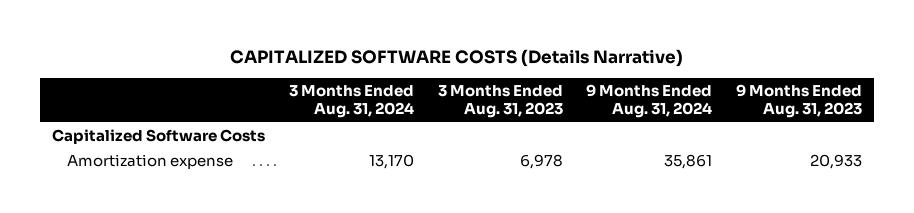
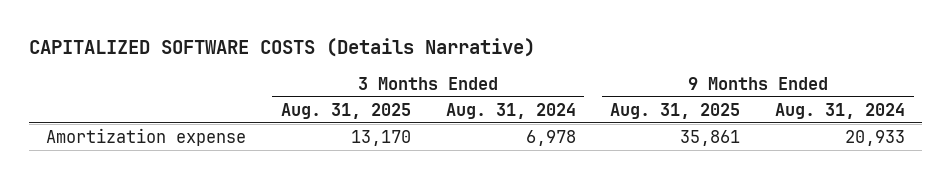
- | 3 Months Ended Aug. 31, 2024 | 3 Months Ended Aug. 31, 2023 | 9 Months Ended Aug. 31, 2024 | 9 Months Ended Aug. 31, 2023
+ | 3 Months Ended Aug. 31, 2025 | 3 Months Ended Aug. 31, 2024 | 9 Months Ended Aug. 31, 2025 | 9 Months Ended Aug. 31, 2024
- Capitalized Software Costs
- Amortization expense | 13,170 | 6,978 | 35,861 | 20,933
+ Amortization expense | 13,170 | 6,978 | 35,861 | 20,933

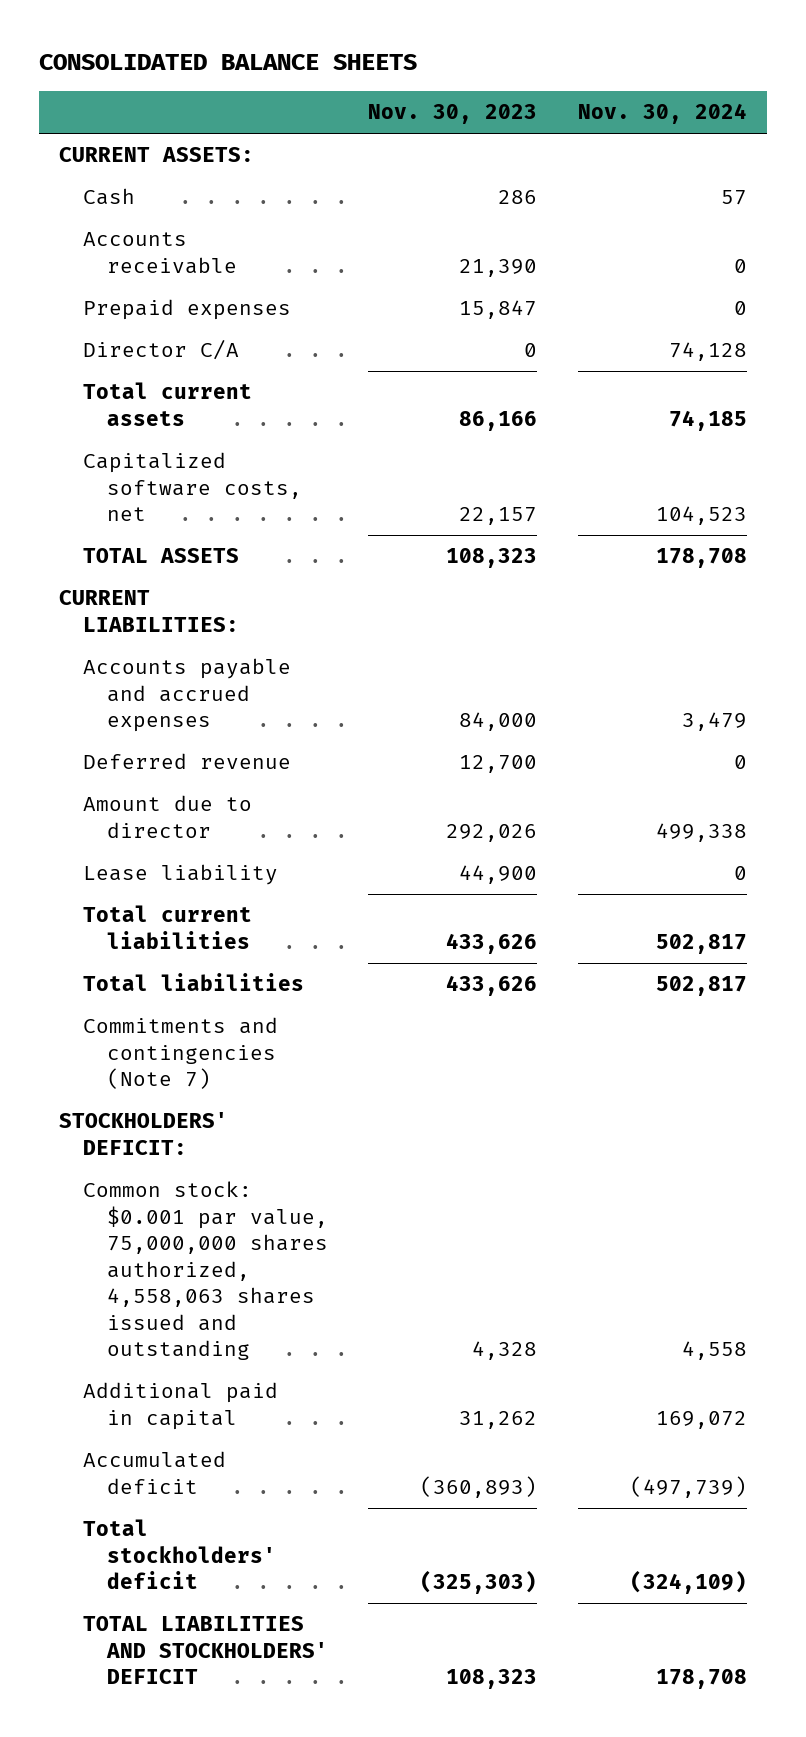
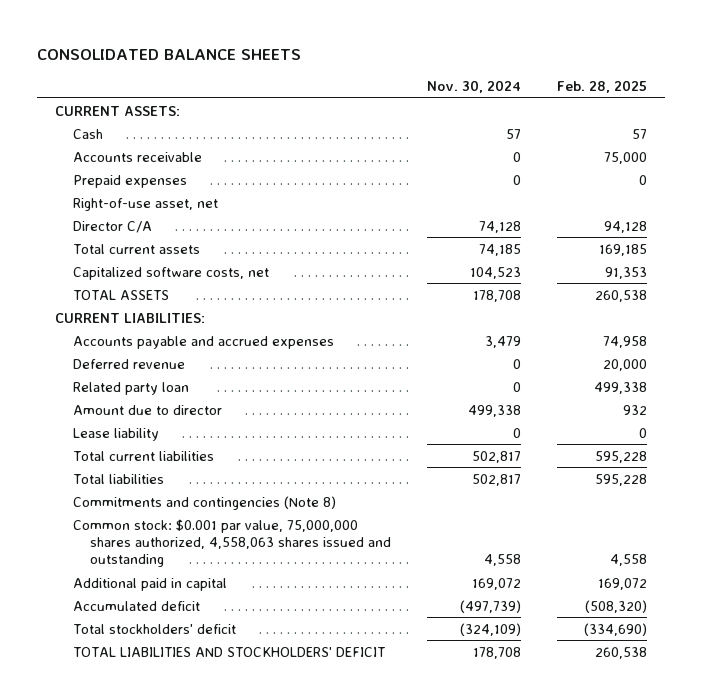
- | Nov. 30, 2023 | Nov. 30, 2024
+ | Nov. 30, 2024 | Feb. 28, 2025
+ Right-of-use asset, net
+ Related party loan | 0 | 499,338
- Commitments and contingencies (Note 7)
- STOCKHOLDERS' DEFICIT:
+ Commitments and contingencies (Note 8)

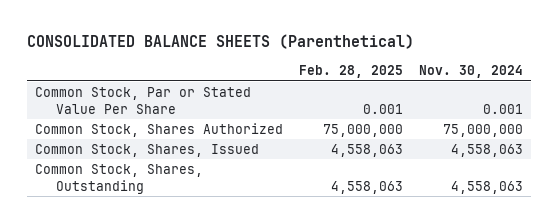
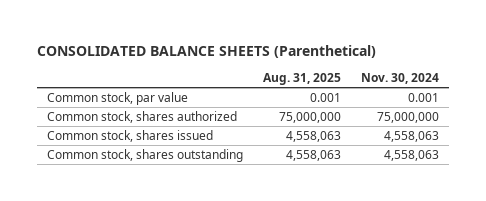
- | Feb. 28, 2025 | Nov. 30, 2024
+ | Aug. 31, 2025 | Nov. 30, 2024
- Common Stock, Par or Stated Value Per Share | 0.001 | 0.001
- Common Stock, Shares Authorized | 75,000,000 | 75,000,000
- Common Stock, Shares, Issued | 4,558,063 | 4,558,063
- Common Stock, Shares, Outstanding | 4,558,063 | 4,558,063
+ Common stock, par value | 0.001 | 0.001
+ Common stock, shares authorized | 75,000,000 | 75,000,000
+ Common stock, shares issued | 4,558,063 | 4,558,063
+ Common stock, shares outstanding | 4,558,063 | 4,558,063

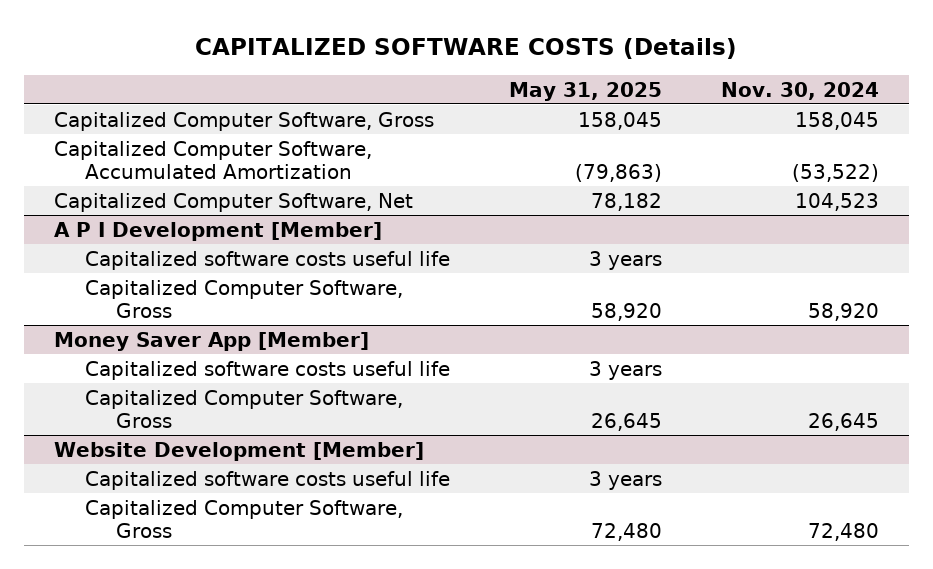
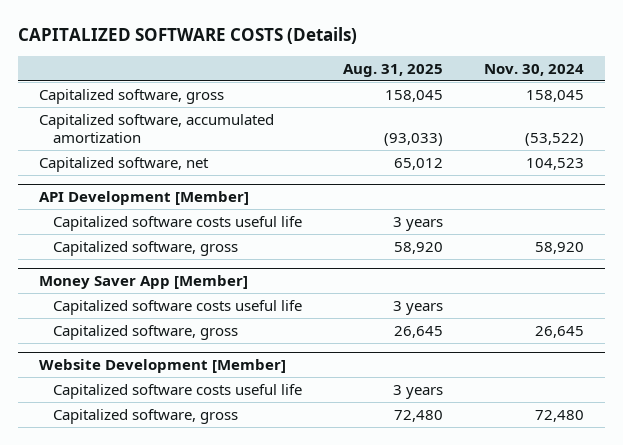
- | May 31, 2025 | Nov. 30, 2024
+ | Aug. 31, 2025 | Nov. 30, 2024
- Capitalized Computer Software, Gross | 158,045 | 158,045
- Capitalized Computer Software, Accumulated Amortization | (79,863) | (53,522)
- Capitalized Computer Software, Net | 78,182 | 104,523
- A P I Development [Member]
+ Capitalized software, gross | 158,045 | 158,045
+ Capitalized software, accumulated amortization | (93,033) | (53,522)
+ Capitalized software, net | 65,012 | 104,523
+ API Development [Member]
- Capitalized Computer Software, Gross | 58,920 | 58,920
+ Capitalized software, gross | 58,920 | 58,920
@ Money Saver App [Member]
- Capitalized Computer Software, Gross | 26,645 | 26,645
+ Capitalized software, gross | 26,645 | 26,645
@ Website Development [Member]
- Capitalized Computer Software, Gross | 72,480 | 72,480
+ Capitalized software, gross | 72,480 | 72,480

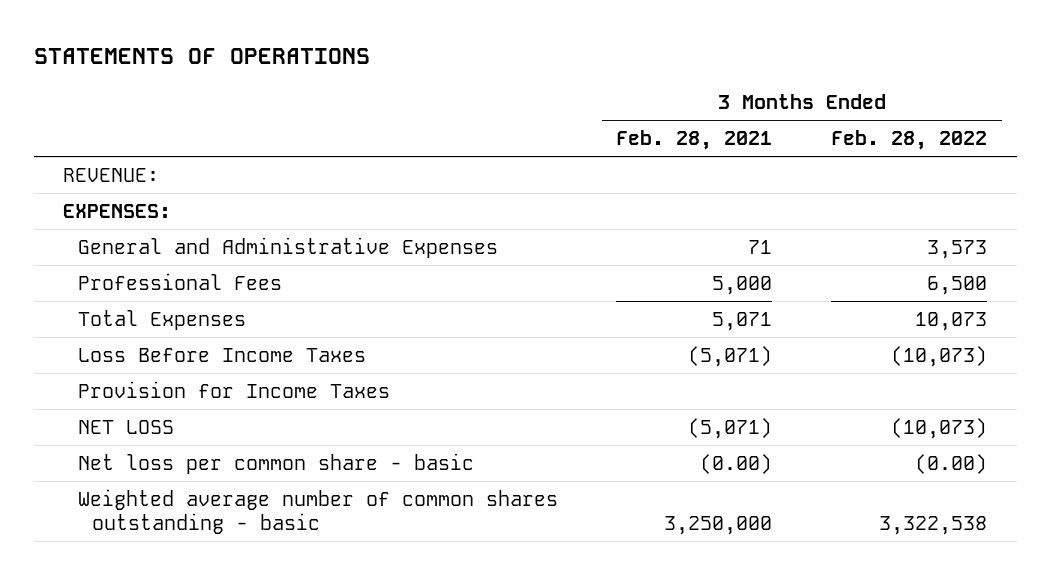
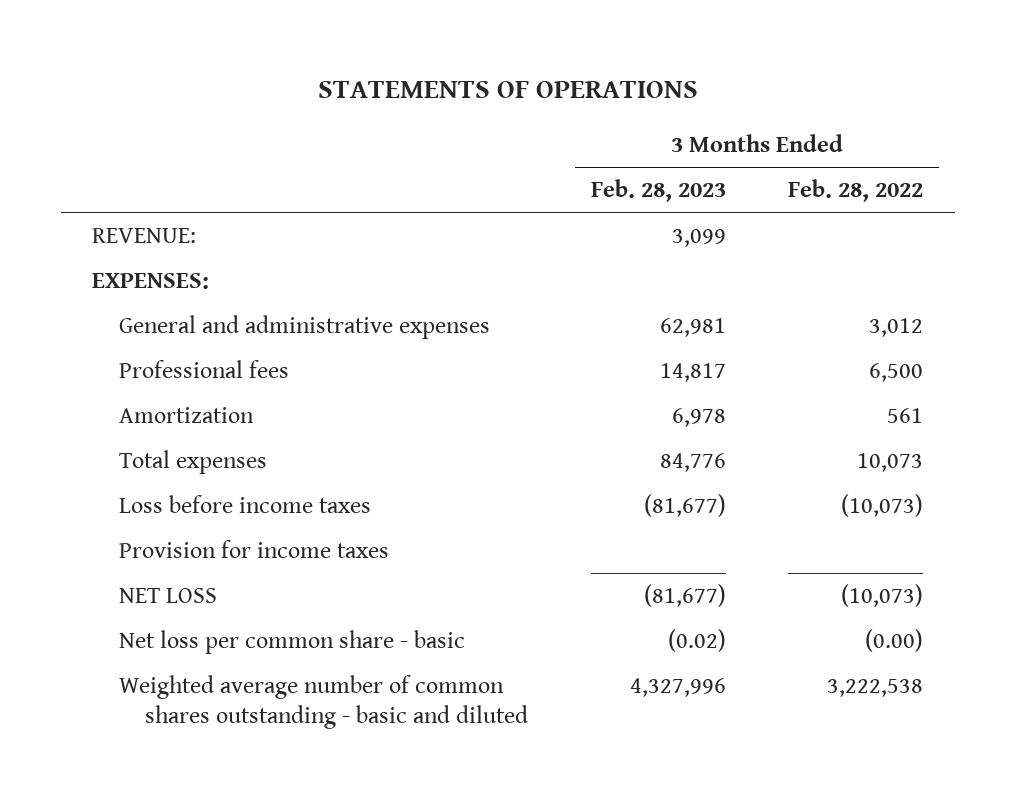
- | 3 Months Ended Feb. 28, 2021 | 3 Months Ended Feb. 28, 2022
+ | 3 Months Ended Feb. 28, 2023 | 3 Months Ended Feb. 28, 2022
- General and Administrative Expenses | 71 | 3,573
- Professional Fees | 5,000 | 6,500
- Total Expenses | 5,071 | 10,073
- Loss Before Income Taxes | (5,071) | (10,073)
- Provision for Income Taxes
+ General and administrative expenses | 62,981 | 3,012
+ Professional fees | 14,817 | 6,500
+ Amortization | 6,978 | 561
+ Total expenses | 84,776 | 10,073
+ Loss before income taxes | (81,677) | (10,073)
+ Provision for income taxes
- Weighted average number of common shares outstanding - basic | 3,250,000 | 3,322,538
+ Weighted average number of common shares outstanding - basic and diluted | 4,327,996 | 3,222,538

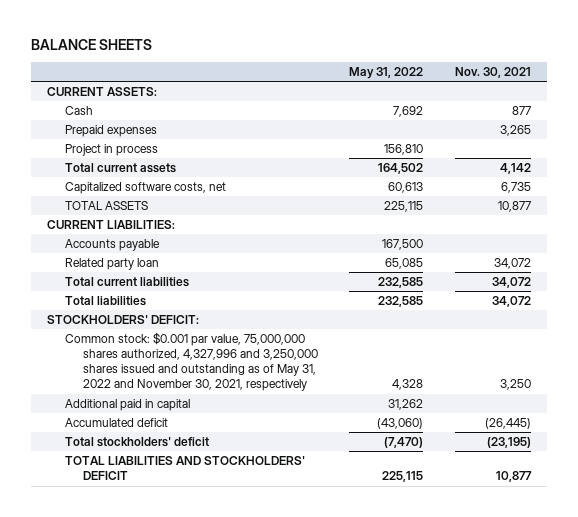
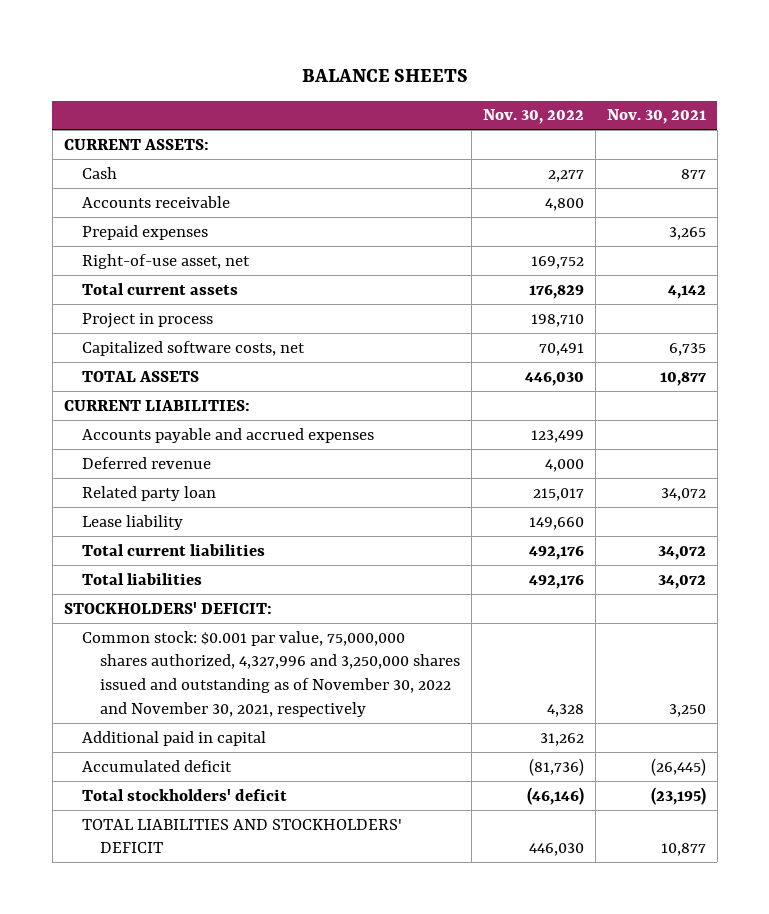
- | May 31, 2022 | Nov. 30, 2021
+ | Nov. 30, 2022 | Nov. 30, 2021
+ Accounts receivable | 4,800 |
+ Right-of-use asset, net | 169,752 |
moved down: Project in process | 198,710 |
- Accounts payable | 167,500 |
+ Accounts payable and accrued expenses | 123,499 |
+ Deferred revenue | 4,000 |
+ Lease liability | 149,660 |
- Common stock: $0.001 par value, 75,000,000 shares authorized, 4,327,996 and 3,250,000 shares issued and outstanding as of May 31, 2022 and November 30, 2021, respectively | 4,328 | 3,250
+ Common stock: $0.001 par value, 75,000,000 shares authorized, 4,327,996 and 3,250,000 shares issued and outstanding as of November 30, 2022 and November 30, 2021, respectively | 4,328 | 3,250

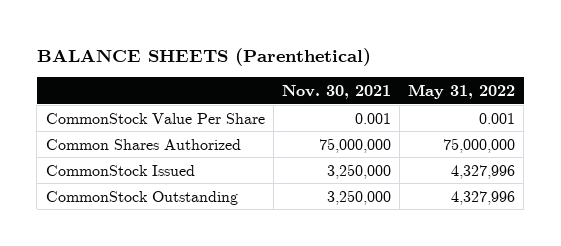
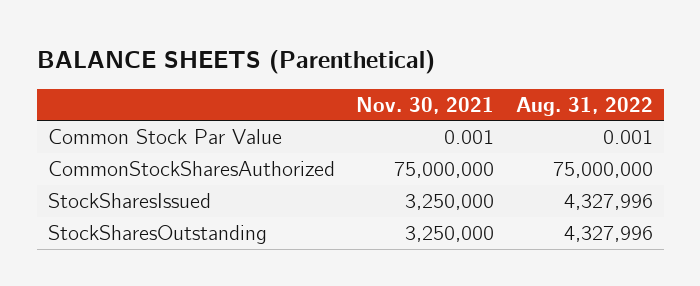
- | Nov. 30, 2021 | May 31, 2022
+ | Nov. 30, 2021 | Aug. 31, 2022
- CommonStock Value Per Share | 0.001 | 0.001
- Common Shares Authorized | 75,000,000 | 75,000,000
- CommonStock Issued | 3,250,000 | 4,327,996
- CommonStock Outstanding | 3,250,000 | 4,327,996
+ Common Stock Par Value | 0.001 | 0.001
+ CommonStockSharesAuthorized | 75,000,000 | 75,000,000
+ StockSharesIssued | 3,250,000 | 4,327,996
+ StockSharesOutstanding | 3,250,000 | 4,327,996

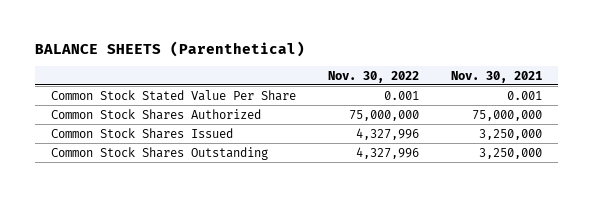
- | Nov. 30, 2021 | Aug. 31, 2022
+ | Nov. 30, 2022 | Nov. 30, 2021
- Common Stock Par Value | 0.001 | 0.001
- CommonStockSharesAuthorized | 75,000,000 | 75,000,000
- StockSharesIssued | 3,250,000 | 4,327,996
- StockSharesOutstanding | 3,250,000 | 4,327,996
+ Common Stock Stated Value Per Share | 0.001 | 0.001
+ Common Stock Shares Authorized | 75,000,000 | 75,000,000
+ Common Stock Shares Issued | 4,327,996 | 3,250,000
+ Common Stock Shares Outstanding | 4,327,996 | 3,250,000

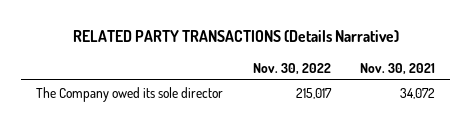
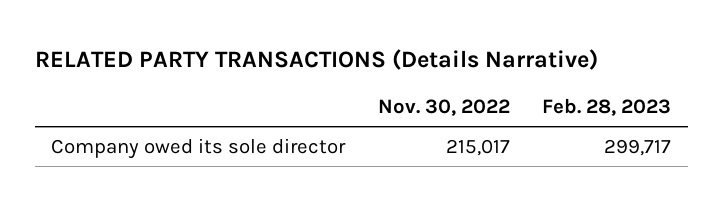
- | Nov. 30, 2022 | Nov. 30, 2021
+ | Nov. 30, 2022 | Feb. 28, 2023
- The Company owed its sole director | 215,017 | 34,072
+ Company owed its sole director | 215,017 | 299,717

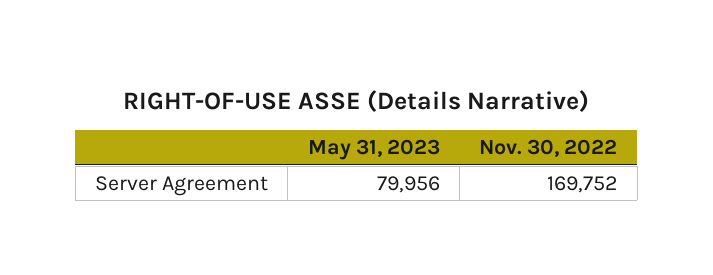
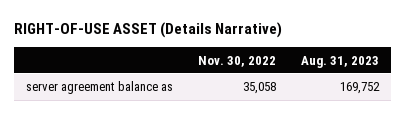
- RIGHT-OF-USE ASSE (Details Narrative)
+ RIGHT-OF-USE ASSET (Details Narrative)
- | May 31, 2023 | Nov. 30, 2022
+ | Nov. 30, 2022 | Aug. 31, 2023
- Server Agreement | 79,956 | 169,752
+ server agreement balance as | 35,058 | 169,752

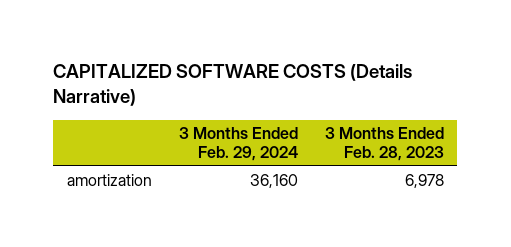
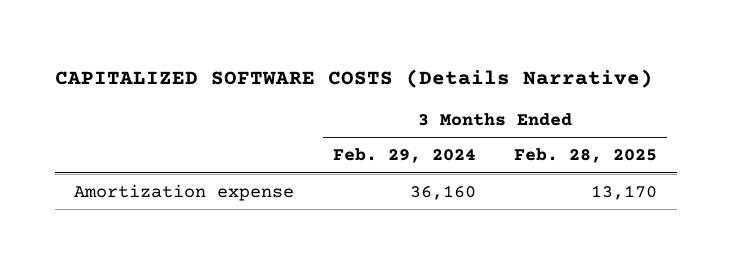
- | 3 Months Ended Feb. 29, 2024 | 3 Months Ended Feb. 28, 2023
+ | 3 Months Ended Feb. 29, 2024 | 3 Months Ended Feb. 28, 2025
- amortization | 36,160 | 6,978
+ Amortization expense | 36,160 | 13,170

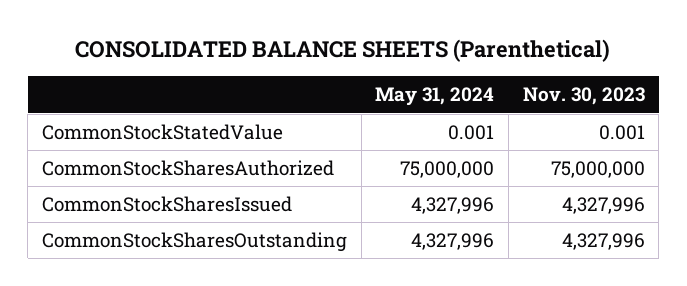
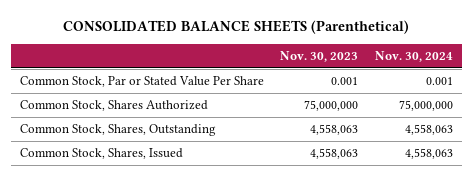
- | May 31, 2024 | Nov. 30, 2023
+ | Nov. 30, 2023 | Nov. 30, 2024
- CommonStockStatedValue | 0.001 | 0.001
- CommonStockSharesAuthorized | 75,000,000 | 75,000,000
- CommonStockSharesIssued | 4,327,996 | 4,327,996
- CommonStockSharesOutstanding | 4,327,996 | 4,327,996
+ Common Stock, Par or Stated Value Per Share | 0.001 | 0.001
+ Common Stock, Shares Authorized | 75,000,000 | 75,000,000
+ Common Stock, Shares, Outstanding | 4,558,063 | 4,558,063
+ Common Stock, Shares, Issued | 4,558,063 | 4,558,063

